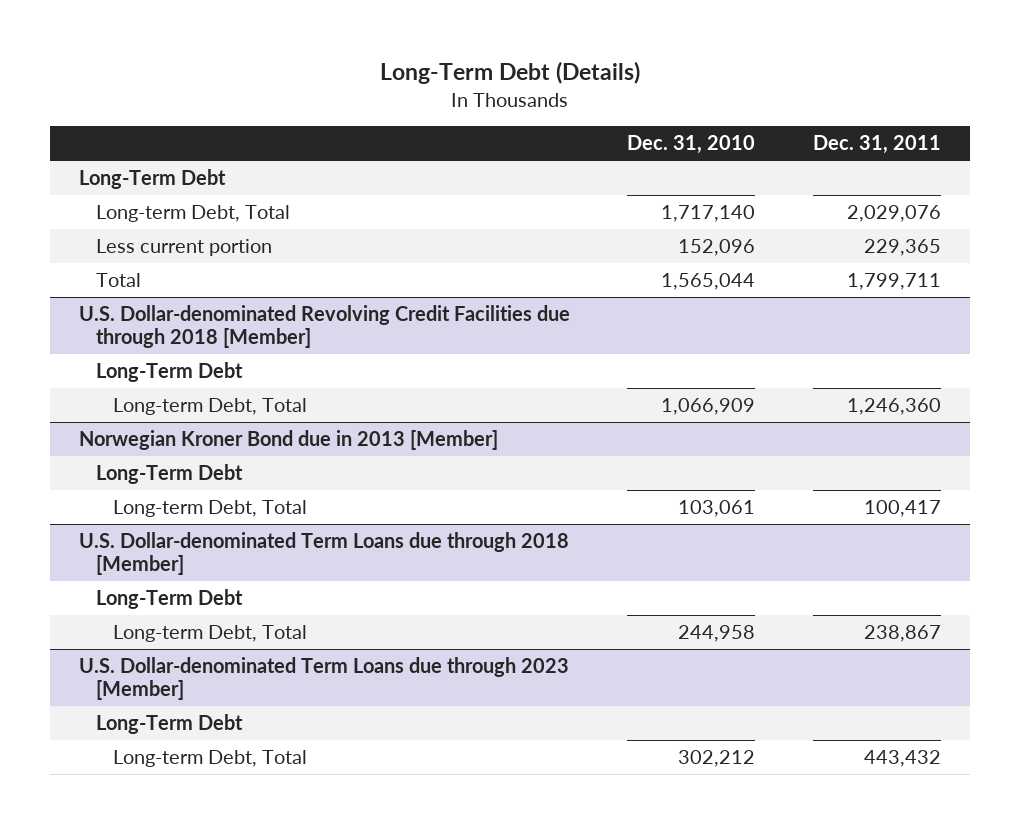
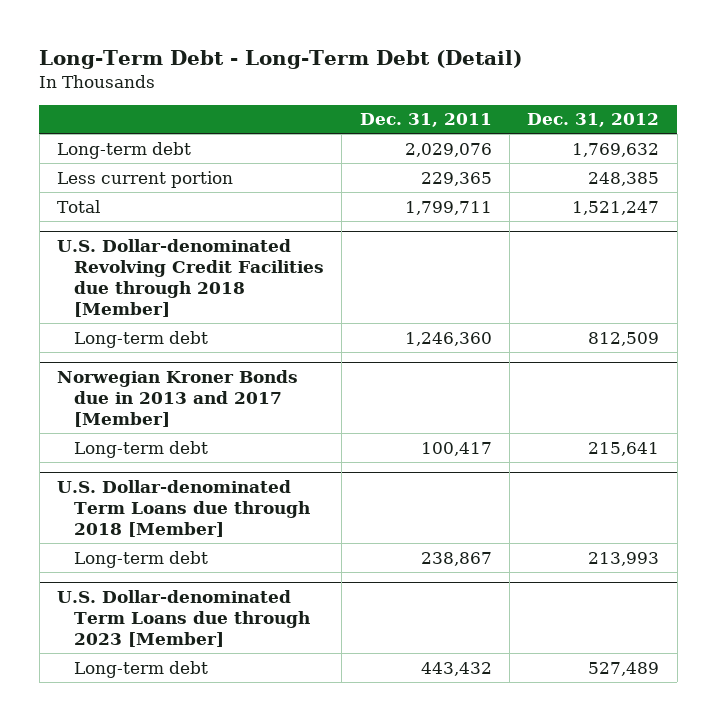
- Long-Term Debt (Details)
+ Long-Term Debt - Long-Term Debt (Detail)
- | Dec. 31, 2010 | Dec. 31, 2011
+ | Dec. 31, 2011 | Dec. 31, 2012
- Long-Term Debt
- Long-term Debt, Total | 1,717,140 | 2,029,076
+ Long-term debt | 2,029,076 | 1,769,632
@ U.S. Dollar-denominated Revolving Credit Facilities due through 2018 [Member]
- Long-Term Debt
- Long-term Debt, Total | 1,066,909 | 1,246,360
- Norwegian Kroner Bond due in 2013 [Member]
- Long-Term Debt
- Long-term Debt, Total | 103,061 | 100,417
@ U.S. Dollar-denominated Revolving Credit Facilities due through 2018 [Member]
+ Long-term debt | 1,246,360 | 812,509
+ Norwegian Kroner Bonds due in 2013 and 2017 [Member]
+ Long-term debt | 100,417 | 215,641
@ U.S. Dollar-denominated Term Loans due through 2018 [Member]
- Long-Term Debt
- Long-term Debt, Total | 244,958 | 238,867
+ Long-term debt | 238,867 | 213,993
@ U.S. Dollar-denominated Term Loans due through 2023 [Member]
- Long-Term Debt
- Long-term Debt, Total | 302,212 | 443,432
+ Long-term debt | 443,432 | 527,489

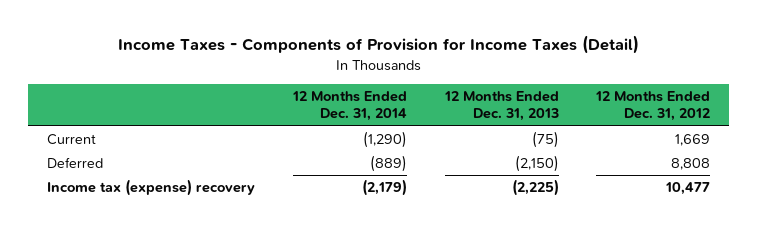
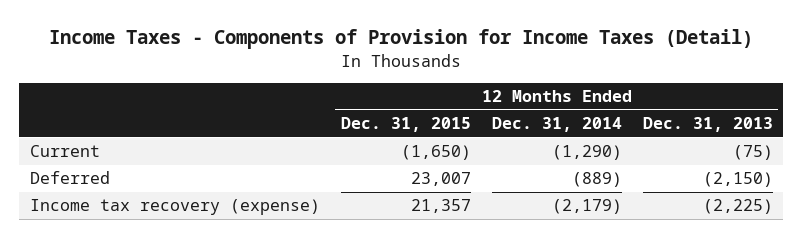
- | 12 Months Ended Dec. 31, 2014 | 12 Months Ended Dec. 31, 2013 | 12 Months Ended Dec. 31, 2012
+ | 12 Months Ended Dec. 31, 2015 | 12 Months Ended Dec. 31, 2014 | 12 Months Ended Dec. 31, 2013
- Income tax (expense) recovery | (2,179) | (2,225) | 10,477
+ Income tax recovery (expense) | 21,357 | (2,179) | (2,225)

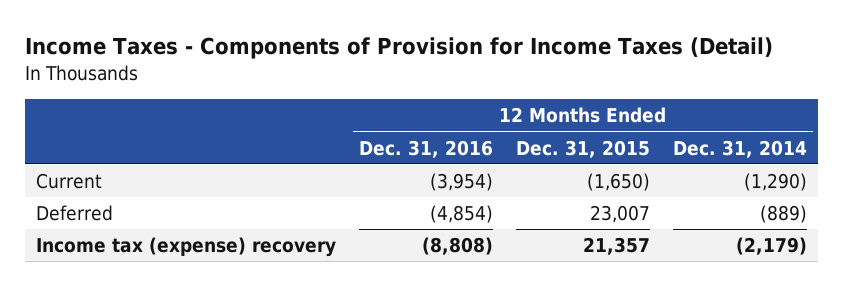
- | 12 Months Ended Dec. 31, 2015 | 12 Months Ended Dec. 31, 2014 | 12 Months Ended Dec. 31, 2013
+ | 12 Months Ended Dec. 31, 2016 | 12 Months Ended Dec. 31, 2015 | 12 Months Ended Dec. 31, 2014
- Income tax recovery (expense) | 21,357 | (2,179) | (2,225)
+ Income tax (expense) recovery | (8,808) | 21,357 | (2,179)

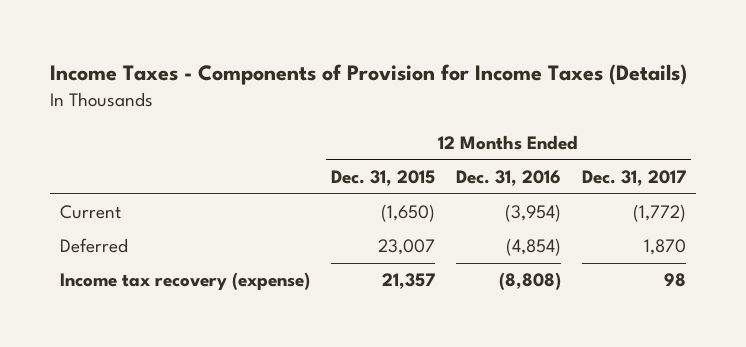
- Income Taxes - Components of Provision for Income Taxes (Detail)
+ Income Taxes - Components of Provision for Income Taxes (Details)
- | 12 Months Ended Dec. 31, 2016 | 12 Months Ended Dec. 31, 2015 | 12 Months Ended Dec. 31, 2014
+ | 12 Months Ended Dec. 31, 2015 | 12 Months Ended Dec. 31, 2016 | 12 Months Ended Dec. 31, 2017
- Income tax (expense) recovery | (8,808) | 21,357 | (2,179)
+ Income tax recovery (expense) | 21,357 | (8,808) | 98

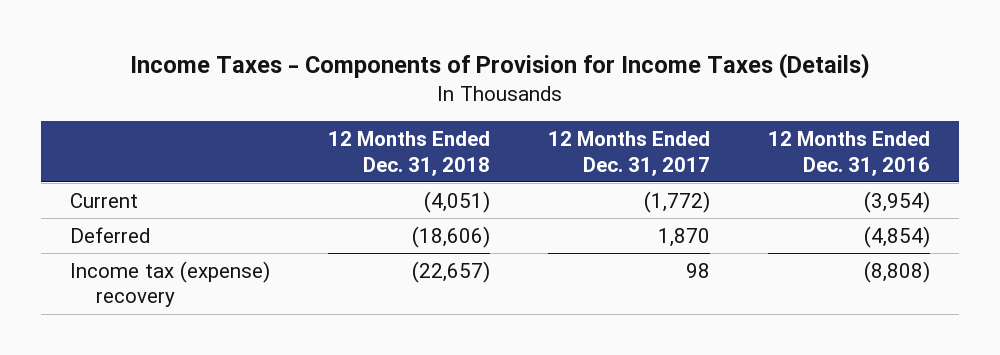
- | 12 Months Ended Dec. 31, 2015 | 12 Months Ended Dec. 31, 2016 | 12 Months Ended Dec. 31, 2017
+ | 12 Months Ended Dec. 31, 2018 | 12 Months Ended Dec. 31, 2017 | 12 Months Ended Dec. 31, 2016
- Income tax recovery (expense) | 21,357 | (8,808) | 98
+ Income tax (expense) recovery | (22,657) | 98 | (8,808)

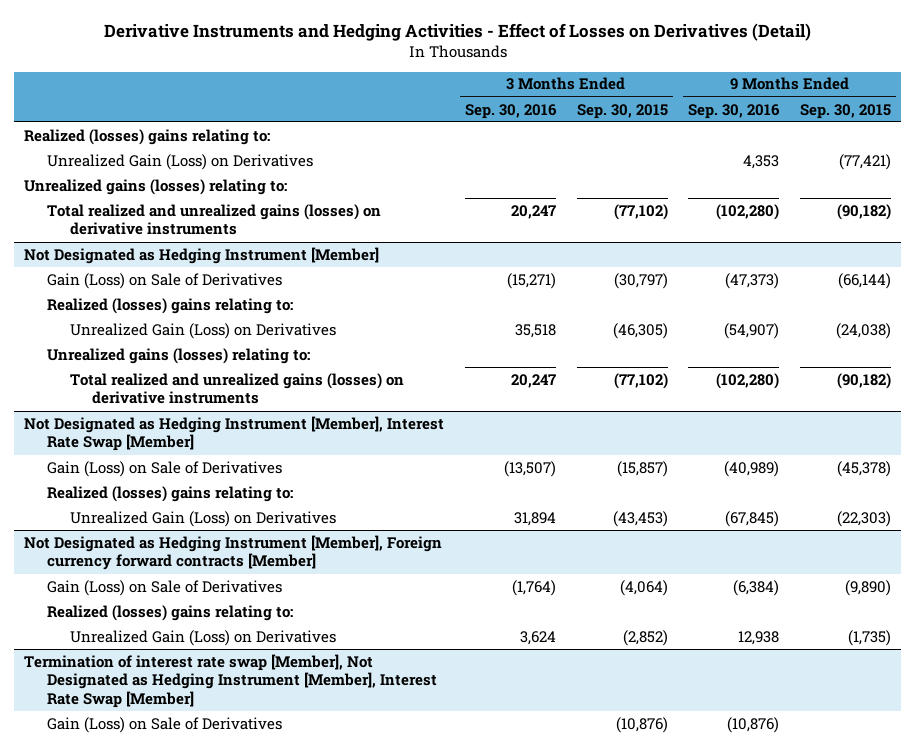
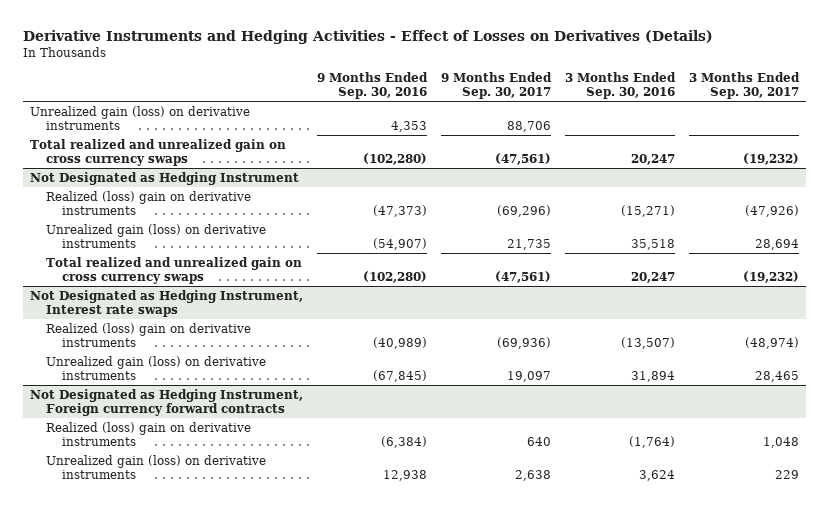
- Derivative Instruments and Hedging Activities - Effect of Losses on Derivatives (Detail)
+ Derivative Instruments and Hedging Activities - Effect of Losses on Derivatives (Details)
- | 3 Months Ended Sep. 30, 2016 | 3 Months Ended Sep. 30, 2015 | 9 Months Ended Sep. 30, 2016 | 9 Months Ended Sep. 30, 2015
+ | 9 Months Ended Sep. 30, 2016 | 9 Months Ended Sep. 30, 2017 | 3 Months Ended Sep. 30, 2016 | 3 Months Ended Sep. 30, 2017
- Realized (losses) gains relating to:
- Unrealized Gain (Loss) on Derivatives | | | 4,353 | (77,421)
- Unrealized gains (losses) relating to:
- Total realized and unrealized gains (losses) on derivative instruments | 20,247 | (77,102) | (102,280) | (90,182)
- Not Designated as Hedging Instrument [Member]
- Gain (Loss) on Sale of Derivatives | (15,271) | (30,797) | (47,373) | (66,144)
- Realized (losses) gains relating to:
- Unrealized Gain (Loss) on Derivatives | 35,518 | (46,305) | (54,907) | (24,038)
- Unrealized gains (losses) relating to:
- Total realized and unrealized gains (losses) on derivative instruments | 20,247 | (77,102) | (102,280) | (90,182)
- Not Designated as Hedging Instrument [Member], Interest Rate Swap [Member]
- Gain (Loss) on Sale of Derivatives | (13,507) | (15,857) | (40,989) | (45,378)
- Realized (losses) gains relating to:
- Unrealized Gain (Loss) on Derivatives | 31,894 | (43,453) | (67,845) | (22,303)
- Not Designated as Hedging Instrument [Member], Foreign currency forward contracts [Member]
- Gain (Loss) on Sale of Derivatives | (1,764) | (4,064) | (6,384) | (9,890)
- Realized (losses) gains relating to:
- Unrealized Gain (Loss) on Derivatives | 3,624 | (2,852) | 12,938 | (1,735)
- Termination of interest rate swap [Member], Not Designated as Hedging Instrument [Member], Interest Rate Swap [Member]
- Gain (Loss) on Sale of Derivatives | | (10,876) | (10,876) |
+ Unrealized gain (loss) on derivative instruments | 4,353 | 88,706 | |
+ Total realized and unrealized gain on cross currency swaps | (102,280) | (47,561) | 20,247 | (19,232)
+ Not Designated as Hedging Instrument
+ Realized (loss) gain on derivative instruments | (47,373) | (69,296) | (15,271) | (47,926)
+ Unrealized gain (loss) on derivative instruments | (54,907) | 21,735 | 35,518 | 28,694
+ Total realized and unrealized gain on cross currency swaps | (102,280) | (47,561) | 20,247 | (19,232)
+ Not Designated as Hedging Instrument, Interest rate swaps
+ Realized (loss) gain on derivative instruments | (40,989) | (69,936) | (13,507) | (48,974)
+ Unrealized gain (loss) on derivative instruments | (67,845) | 19,097 | 31,894 | 28,465
+ Not Designated as Hedging Instrument, Foreign currency forward contracts
+ Realized (loss) gain on derivative instruments | (6,384) | 640 | (1,764) | 1,048
+ Unrealized gain (loss) on derivative instruments | 12,938 | 2,638 | 3,624 | 229

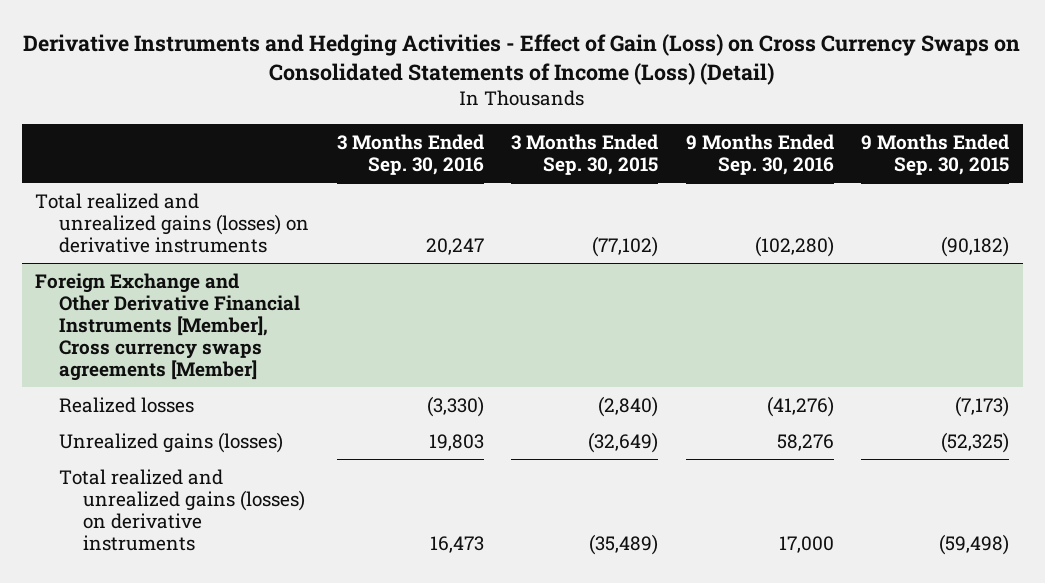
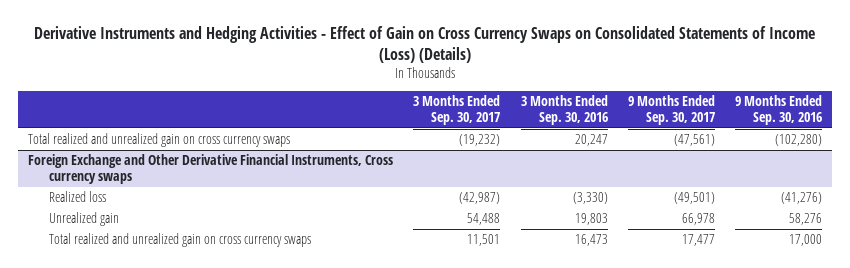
- Derivative Instruments and Hedging Activities - Effect of Gain (Loss) on Cross Currency Swaps on Consolidated Statements of Income (Loss) (Detail)
+ Derivative Instruments and Hedging Activities - Effect of Gain on Cross Currency Swaps on Consolidated Statements of Income (Loss) (Details)
- | 3 Months Ended Sep. 30, 2016 | 3 Months Ended Sep. 30, 2015 | 9 Months Ended Sep. 30, 2016 | 9 Months Ended Sep. 30, 2015
+ | 3 Months Ended Sep. 30, 2017 | 3 Months Ended Sep. 30, 2016 | 9 Months Ended Sep. 30, 2017 | 9 Months Ended Sep. 30, 2016
- Total realized and unrealized gains (losses) on derivative instruments | 20,247 | (77,102) | (102,280) | (90,182)
- Foreign Exchange and Other Derivative Financial Instruments [Member], Cross currency swaps agreements [Member]
- Realized losses | (3,330) | (2,840) | (41,276) | (7,173)
- Unrealized gains (losses) | 19,803 | (32,649) | 58,276 | (52,325)
- Total realized and unrealized gains (losses) on derivative instruments | 16,473 | (35,489) | 17,000 | (59,498)
+ Total realized and unrealized gain on cross currency swaps | (19,232) | 20,247 | (47,561) | (102,280)
+ Foreign Exchange and Other Derivative Financial Instruments, Cross currency swaps
+ Realized loss | (42,987) | (3,330) | (49,501) | (41,276)
+ Unrealized gain | 54,488 | 19,803 | 66,978 | 58,276
+ Total realized and unrealized gain on cross currency swaps | 11,501 | 16,473 | 17,477 | 17,000

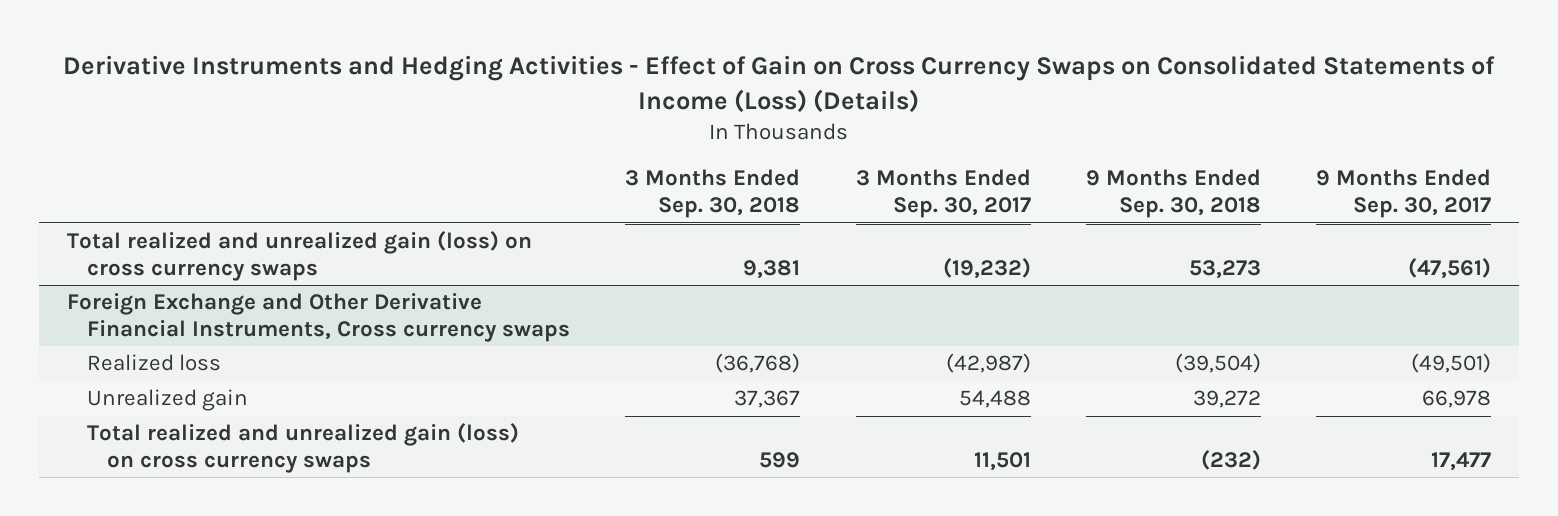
- | 3 Months Ended Sep. 30, 2017 | 3 Months Ended Sep. 30, 2016 | 9 Months Ended Sep. 30, 2017 | 9 Months Ended Sep. 30, 2016
+ | 3 Months Ended Sep. 30, 2018 | 3 Months Ended Sep. 30, 2017 | 9 Months Ended Sep. 30, 2018 | 9 Months Ended Sep. 30, 2017
- Total realized and unrealized gain on cross currency swaps | (19,232) | 20,247 | (47,561) | (102,280)
+ Total realized and unrealized gain (loss) on cross currency swaps | 9,381 | (19,232) | 53,273 | (47,561)
@ Foreign Exchange and Other Derivative Financial Instruments, Cross currency swaps
- Total realized and unrealized gain on cross currency swaps | 11,501 | 16,473 | 17,477 | 17,000
+ Total realized and unrealized gain (loss) on cross currency swaps | 599 | 11,501 | (232) | 17,477

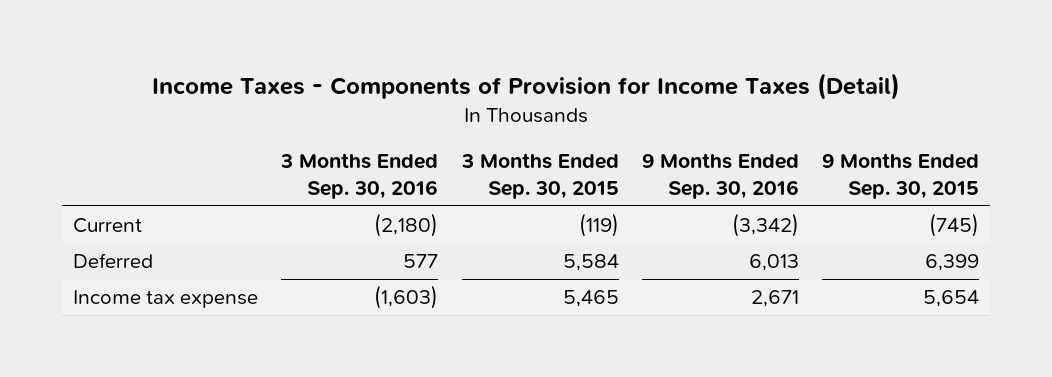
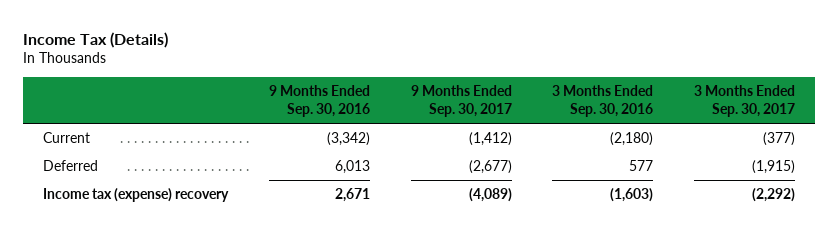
- Income Taxes - Components of Provision for Income Taxes (Detail)
+ Income Tax (Details)
- | 3 Months Ended Sep. 30, 2016 | 3 Months Ended Sep. 30, 2015 | 9 Months Ended Sep. 30, 2016 | 9 Months Ended Sep. 30, 2015
+ | 9 Months Ended Sep. 30, 2016 | 9 Months Ended Sep. 30, 2017 | 3 Months Ended Sep. 30, 2016 | 3 Months Ended Sep. 30, 2017
- Income tax expense | (1,603) | 5,465 | 2,671 | 5,654
+ Income tax (expense) recovery | 2,671 | (4,089) | (1,603) | (2,292)

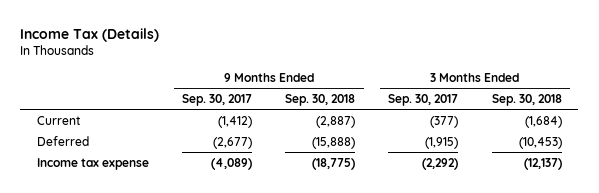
- | 9 Months Ended Sep. 30, 2016 | 9 Months Ended Sep. 30, 2017 | 3 Months Ended Sep. 30, 2016 | 3 Months Ended Sep. 30, 2017
+ | 9 Months Ended Sep. 30, 2017 | 9 Months Ended Sep. 30, 2018 | 3 Months Ended Sep. 30, 2017 | 3 Months Ended Sep. 30, 2018
- Income tax (expense) recovery | 2,671 | (4,089) | (1,603) | (2,292)
+ Income tax expense | (4,089) | (18,775) | (2,292) | (12,137)

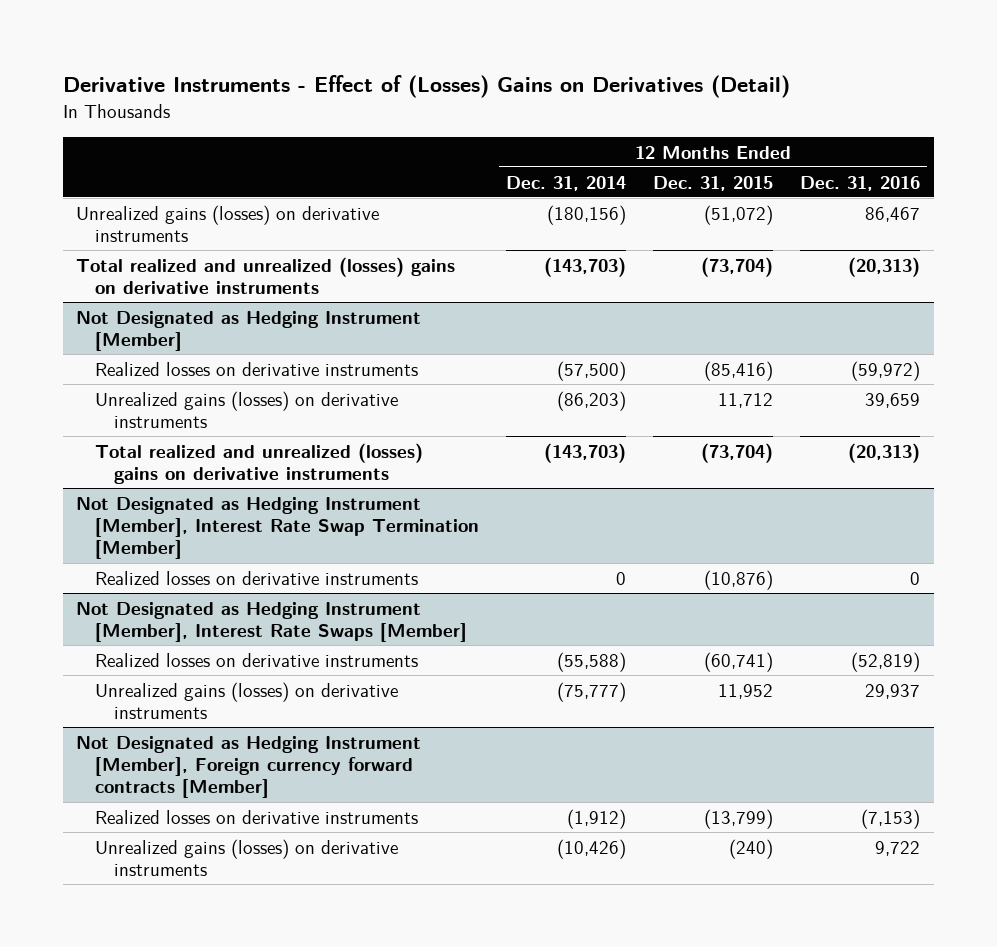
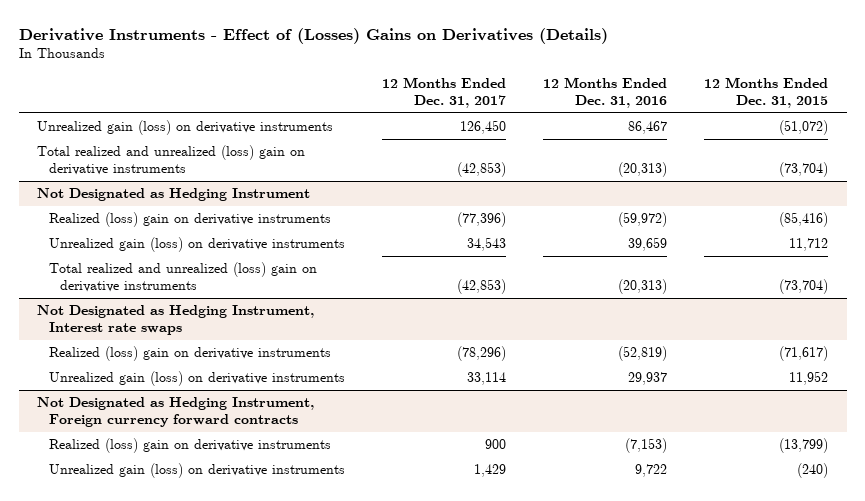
- Derivative Instruments - Effect of (Losses) Gains on Derivatives (Detail)
+ Derivative Instruments - Effect of (Losses) Gains on Derivatives (Details)
- | 12 Months Ended Dec. 31, 2014 | 12 Months Ended Dec. 31, 2015 | 12 Months Ended Dec. 31, 2016
+ | 12 Months Ended Dec. 31, 2017 | 12 Months Ended Dec. 31, 2016 | 12 Months Ended Dec. 31, 2015
- Unrealized gains (losses) on derivative instruments | (180,156) | (51,072) | 86,467
- Total realized and unrealized (losses) gains on derivative instruments | (143,703) | (73,704) | (20,313)
- Not Designated as Hedging Instrument [Member]
- Realized losses on derivative instruments | (57,500) | (85,416) | (59,972)
- Unrealized gains (losses) on derivative instruments | (86,203) | 11,712 | 39,659
- Total realized and unrealized (losses) gains on derivative instruments | (143,703) | (73,704) | (20,313)
- Not Designated as Hedging Instrument [Member], Interest Rate Swap Termination [Member]
- Realized losses on derivative instruments | 0 | (10,876) | 0
- Not Designated as Hedging Instrument [Member], Interest Rate Swaps [Member]
- Realized losses on derivative instruments | (55,588) | (60,741) | (52,819)
- Unrealized gains (losses) on derivative instruments | (75,777) | 11,952 | 29,937
- Not Designated as Hedging Instrument [Member], Foreign currency forward contracts [Member]
- Realized losses on derivative instruments | (1,912) | (13,799) | (7,153)
- Unrealized gains (losses) on derivative instruments | (10,426) | (240) | 9,722
+ Unrealized gain (loss) on derivative instruments | 126,450 | 86,467 | (51,072)
+ Total realized and unrealized (loss) gain on derivative instruments | (42,853) | (20,313) | (73,704)
+ Not Designated as Hedging Instrument
+ Realized (loss) gain on derivative instruments | (77,396) | (59,972) | (85,416)
+ Unrealized gain (loss) on derivative instruments | 34,543 | 39,659 | 11,712
+ Total realized and unrealized (loss) gain on derivative instruments | (42,853) | (20,313) | (73,704)
+ Not Designated as Hedging Instrument, Interest rate swaps
+ Realized (loss) gain on derivative instruments | (78,296) | (52,819) | (71,617)
+ Unrealized gain (loss) on derivative instruments | 33,114 | 29,937 | 11,952
+ Not Designated as Hedging Instrument, Foreign currency forward contracts
+ Realized (loss) gain on derivative instruments | 900 | (7,153) | (13,799)
+ Unrealized gain (loss) on derivative instruments | 1,429 | 9,722 | (240)

